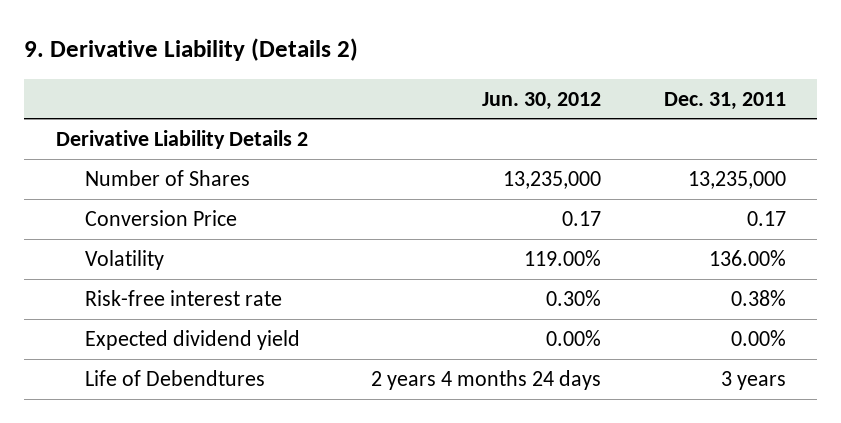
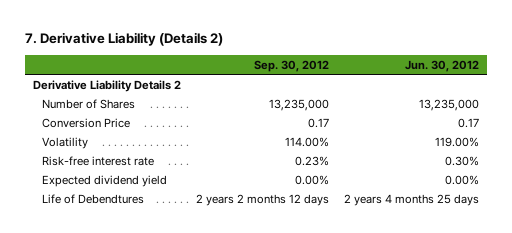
- 9. Derivative Liability (Details 2)
+ 7. Derivative Liability (Details 2)
- | Jun. 30, 2012 | Dec. 31, 2011
+ | Sep. 30, 2012 | Jun. 30, 2012
- Life of Debendtures | 2 years 4 months 24 days | 3 years
+ Life of Debendtures | 2 years 2 months 12 days | 2 years 4 months 25 days

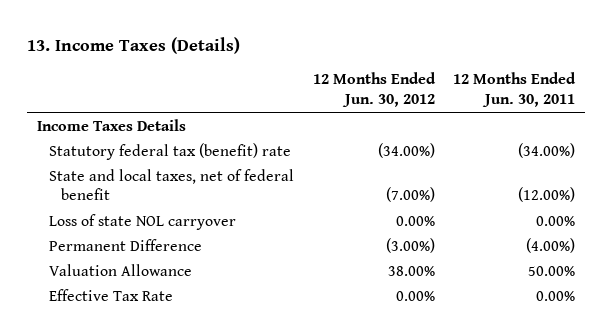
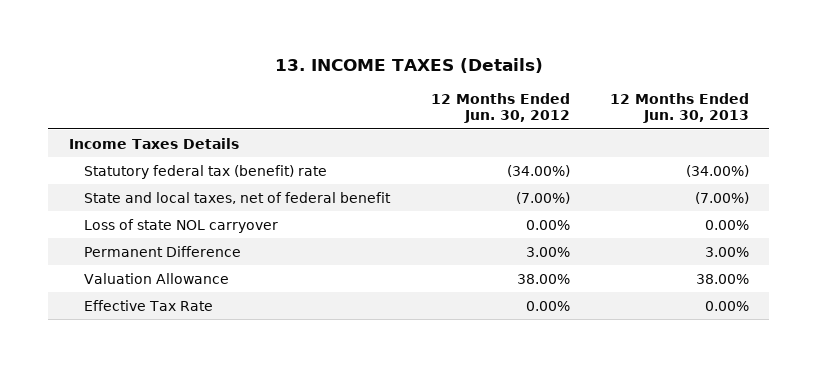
- 13. Income Taxes (Details)
+ 13. INCOME TAXES (Details)
- | 12 Months Ended Jun. 30, 2012 | 12 Months Ended Jun. 30, 2011
+ | 12 Months Ended Jun. 30, 2012 | 12 Months Ended Jun. 30, 2013
- Permanent Difference | (3.00%) | (4.00%)
+ Permanent Difference | 3.00% | 3.00%

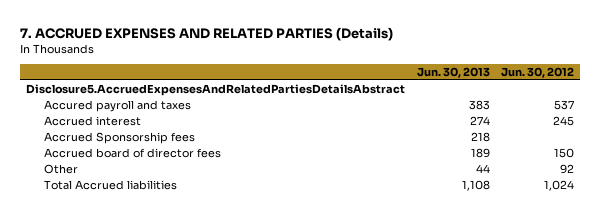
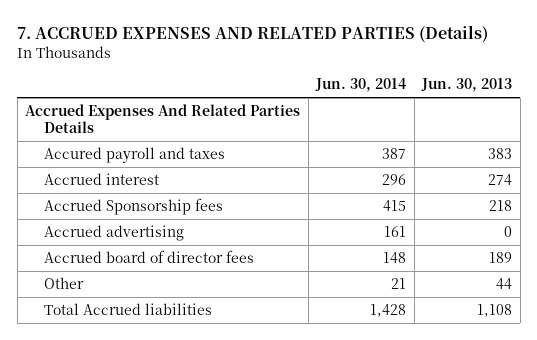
- | Jun. 30, 2013 | Jun. 30, 2012
+ | Jun. 30, 2014 | Jun. 30, 2013
- Disclosure5.AccruedExpensesAndRelatedPartiesDetailsAbstract
+ Accrued Expenses And Related Parties Details
+ Accrued advertising | 161 | 0

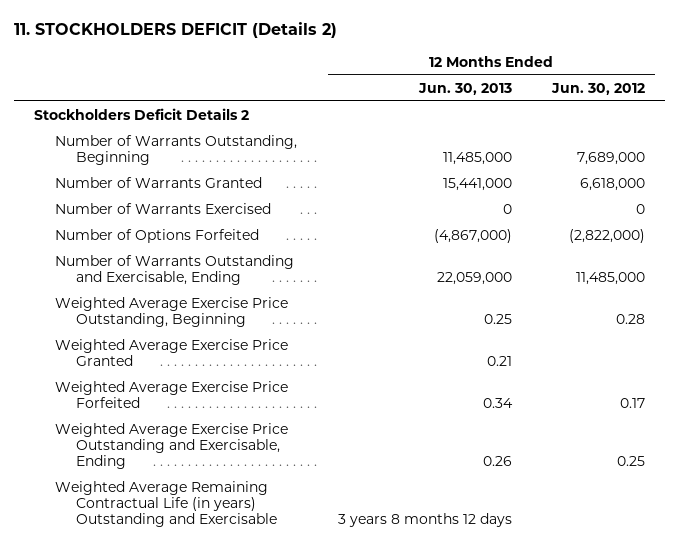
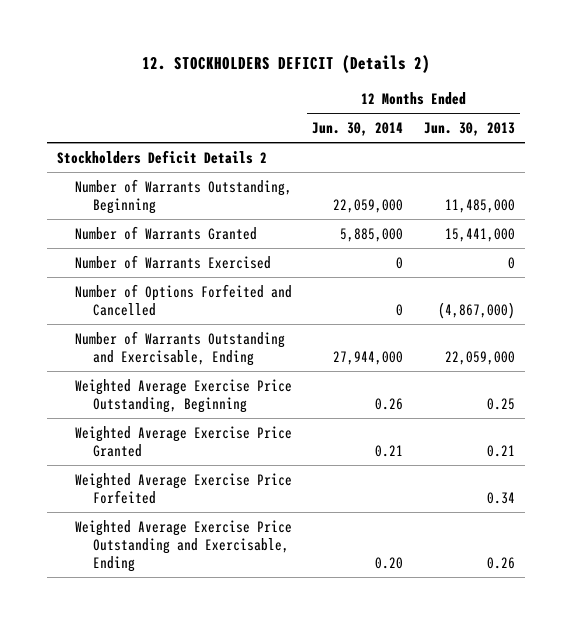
- 11. STOCKHOLDERS DEFICIT (Details 2)
+ 12. STOCKHOLDERS DEFICIT (Details 2)
- | 12 Months Ended Jun. 30, 2013 | 12 Months Ended Jun. 30, 2012
+ | 12 Months Ended Jun. 30, 2014 | 12 Months Ended Jun. 30, 2013
- Number of Options Forfeited | (4,867,000) | (2,822,000)
+ Number of Options Forfeited and Cancelled | 0 | (4,867,000)
- Weighted Average Remaining Contractual Life (in years) Outstanding and Exercisable | 3 years 8 months 12 days |

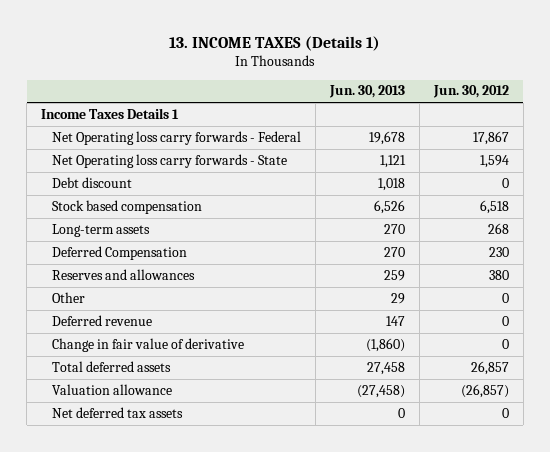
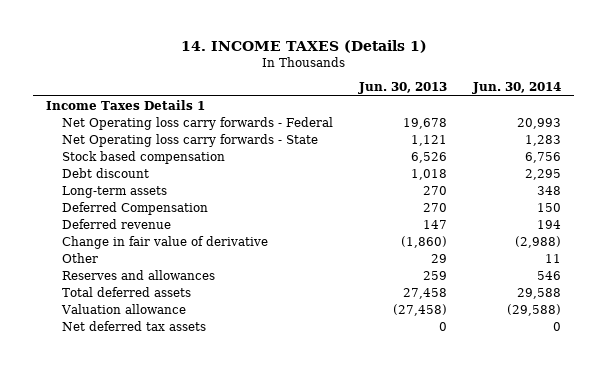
- 13. INCOME TAXES (Details 1)
+ 14. INCOME TAXES (Details 1)
- | Jun. 30, 2013 | Jun. 30, 2012
+ | Jun. 30, 2013 | Jun. 30, 2014
moved down: Debt discount | 1,018 | 2,295
moved down: Other | 29 | 11
moved down: Reserves and allowances | 259 | 546

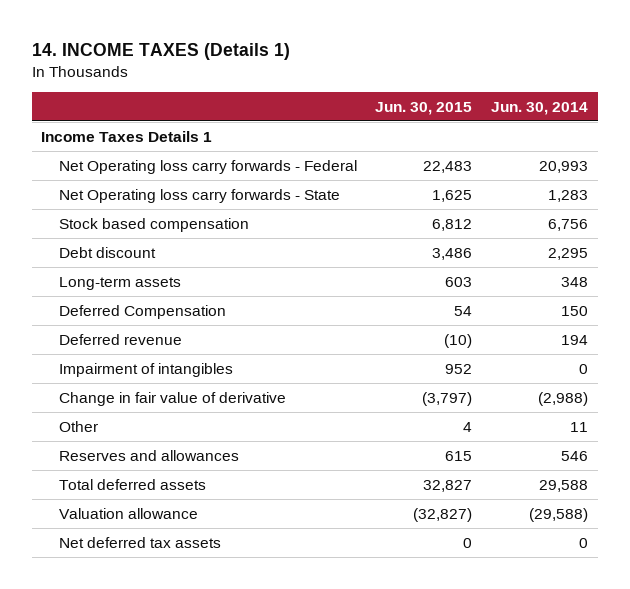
- | Jun. 30, 2013 | Jun. 30, 2014
+ | Jun. 30, 2015 | Jun. 30, 2014
+ Impairment of intangibles | 952 | 0

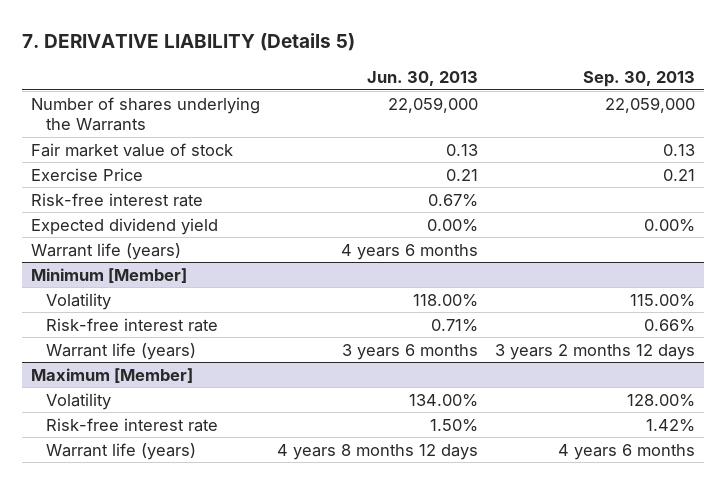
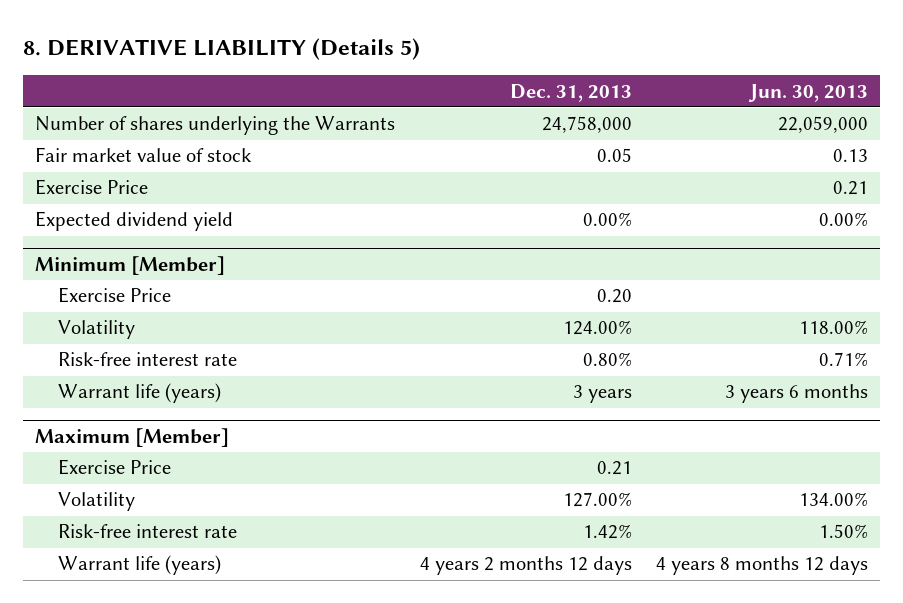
- 7. DERIVATIVE LIABILITY (Details 5)
+ 8. DERIVATIVE LIABILITY (Details 5)
- | Jun. 30, 2013 | Sep. 30, 2013
+ | Dec. 31, 2013 | Jun. 30, 2013
- Risk-free interest rate | 0.67% |
- Warrant life (years) | 4 years 6 months |
@ Minimum [Member]
+ Exercise Price | 0.20 |
@ Maximum [Member]
+ Exercise Price | 0.21 |

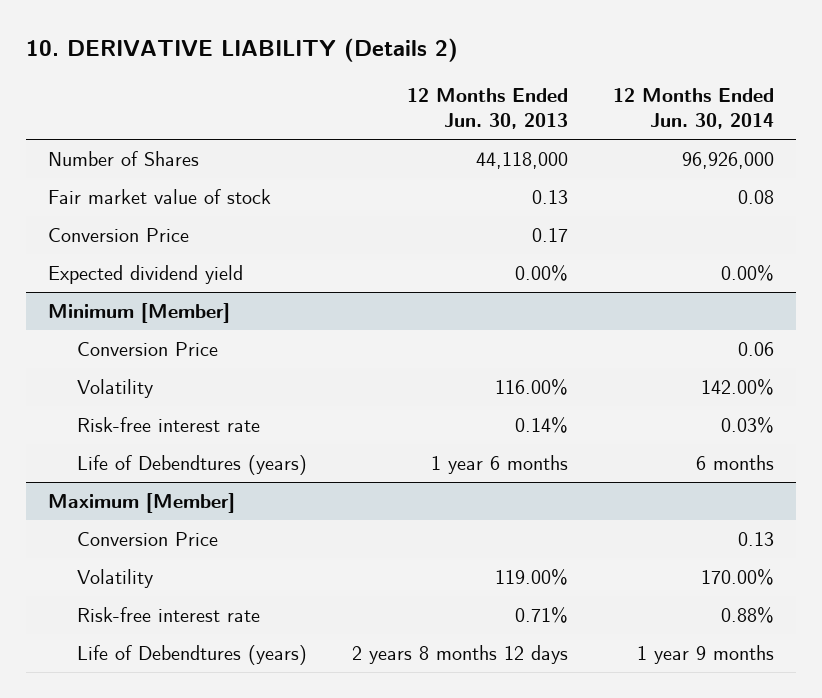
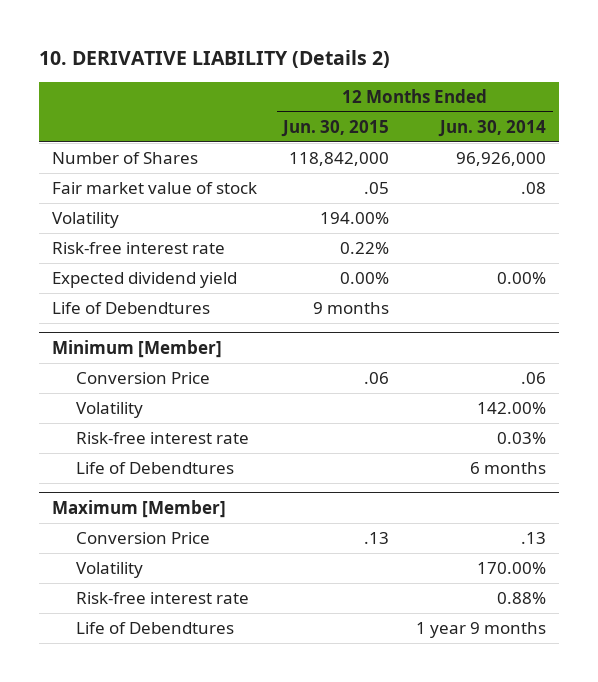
- | 12 Months Ended Jun. 30, 2013 | 12 Months Ended Jun. 30, 2014
+ | 12 Months Ended Jun. 30, 2015 | 12 Months Ended Jun. 30, 2014
- Fair market value of stock | 0.13 | 0.08
- Conversion Price | 0.17 |
+ Fair market value of stock | .05 | .08
+ Volatility | 194.00% |
+ Risk-free interest rate | 0.22% |
+ Life of Debendtures | 9 months |
@ Minimum [Member]
- Conversion Price | | 0.06
+ Conversion Price | .06 | .06
- Life of Debendtures (years) | 1 year 6 months | 6 months
+ Life of Debendtures | | 6 months
@ Maximum [Member]
- Conversion Price | | 0.13
+ Conversion Price | .13 | .13
- Life of Debendtures (years) | 2 years 8 months 12 days | 1 year 9 months
+ Life of Debendtures | | 1 year 9 months

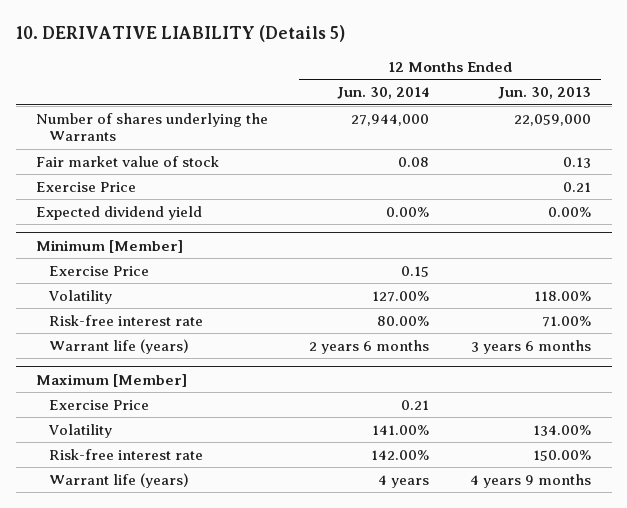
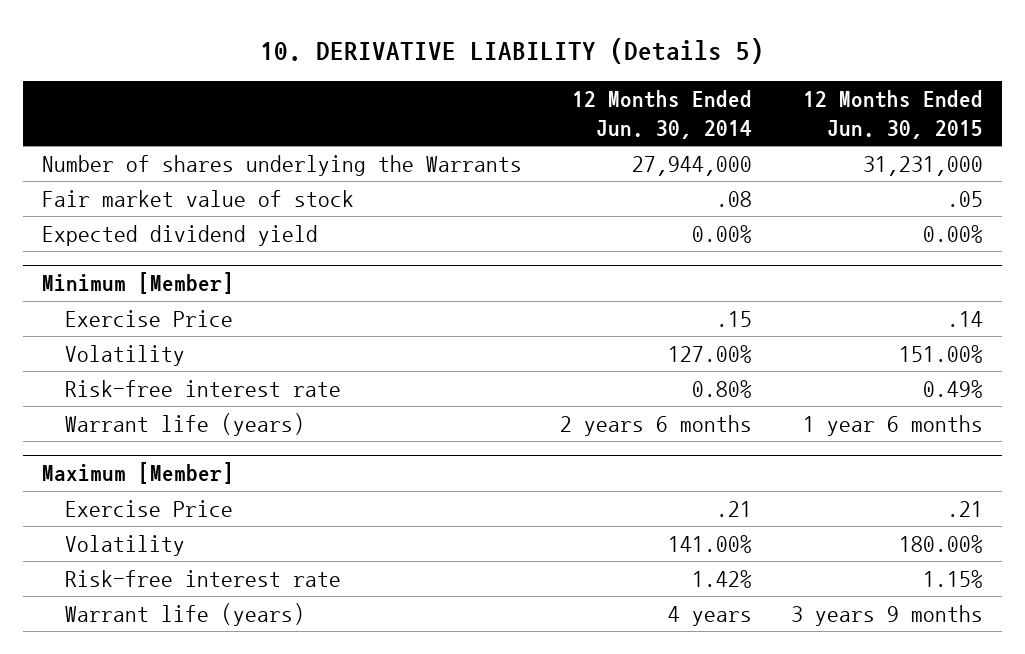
- | 12 Months Ended Jun. 30, 2014 | 12 Months Ended Jun. 30, 2013
+ | 12 Months Ended Jun. 30, 2014 | 12 Months Ended Jun. 30, 2015
- Fair market value of stock | 0.08 | 0.13
- Exercise Price | | 0.21
+ Fair market value of stock | .08 | .05
@ Minimum [Member]
- Exercise Price | 0.15 |
+ Exercise Price | .15 | .14
- Risk-free interest rate | 80.00% | 71.00%
+ Risk-free interest rate | 0.80% | 0.49%
@ Maximum [Member]
- Exercise Price | 0.21 |
+ Exercise Price | .21 | .21
- Risk-free interest rate | 142.00% | 150.00%
+ Risk-free interest rate | 1.42% | 1.15%

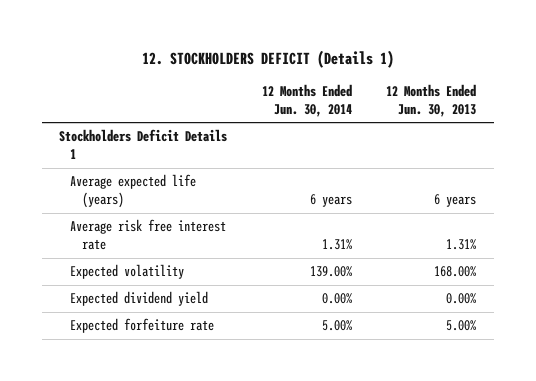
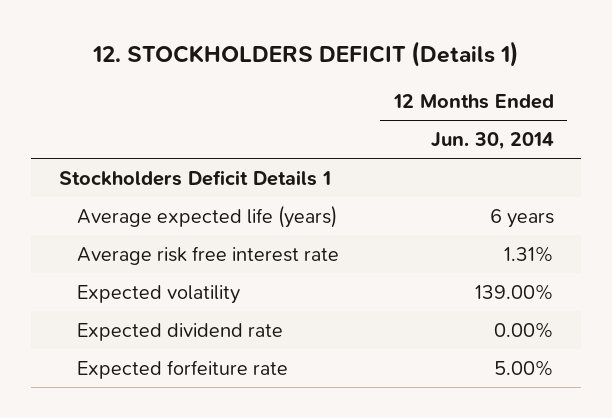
- | 12 Months Ended Jun. 30, 2014 | 12 Months Ended Jun. 30, 2013
+ | 12 Months Ended Jun. 30, 2014
- Expected dividend yield | 0.00% | 0.00%
+ Expected dividend rate | 0.00%

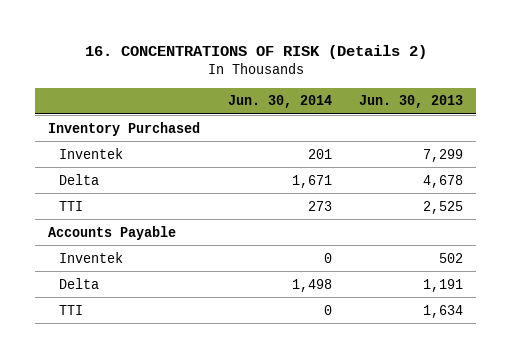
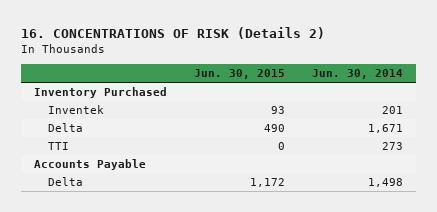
- | Jun. 30, 2014 | Jun. 30, 2013
+ | Jun. 30, 2015 | Jun. 30, 2014
- Inventek | 0 | 502
- TTI | 0 | 1,634

